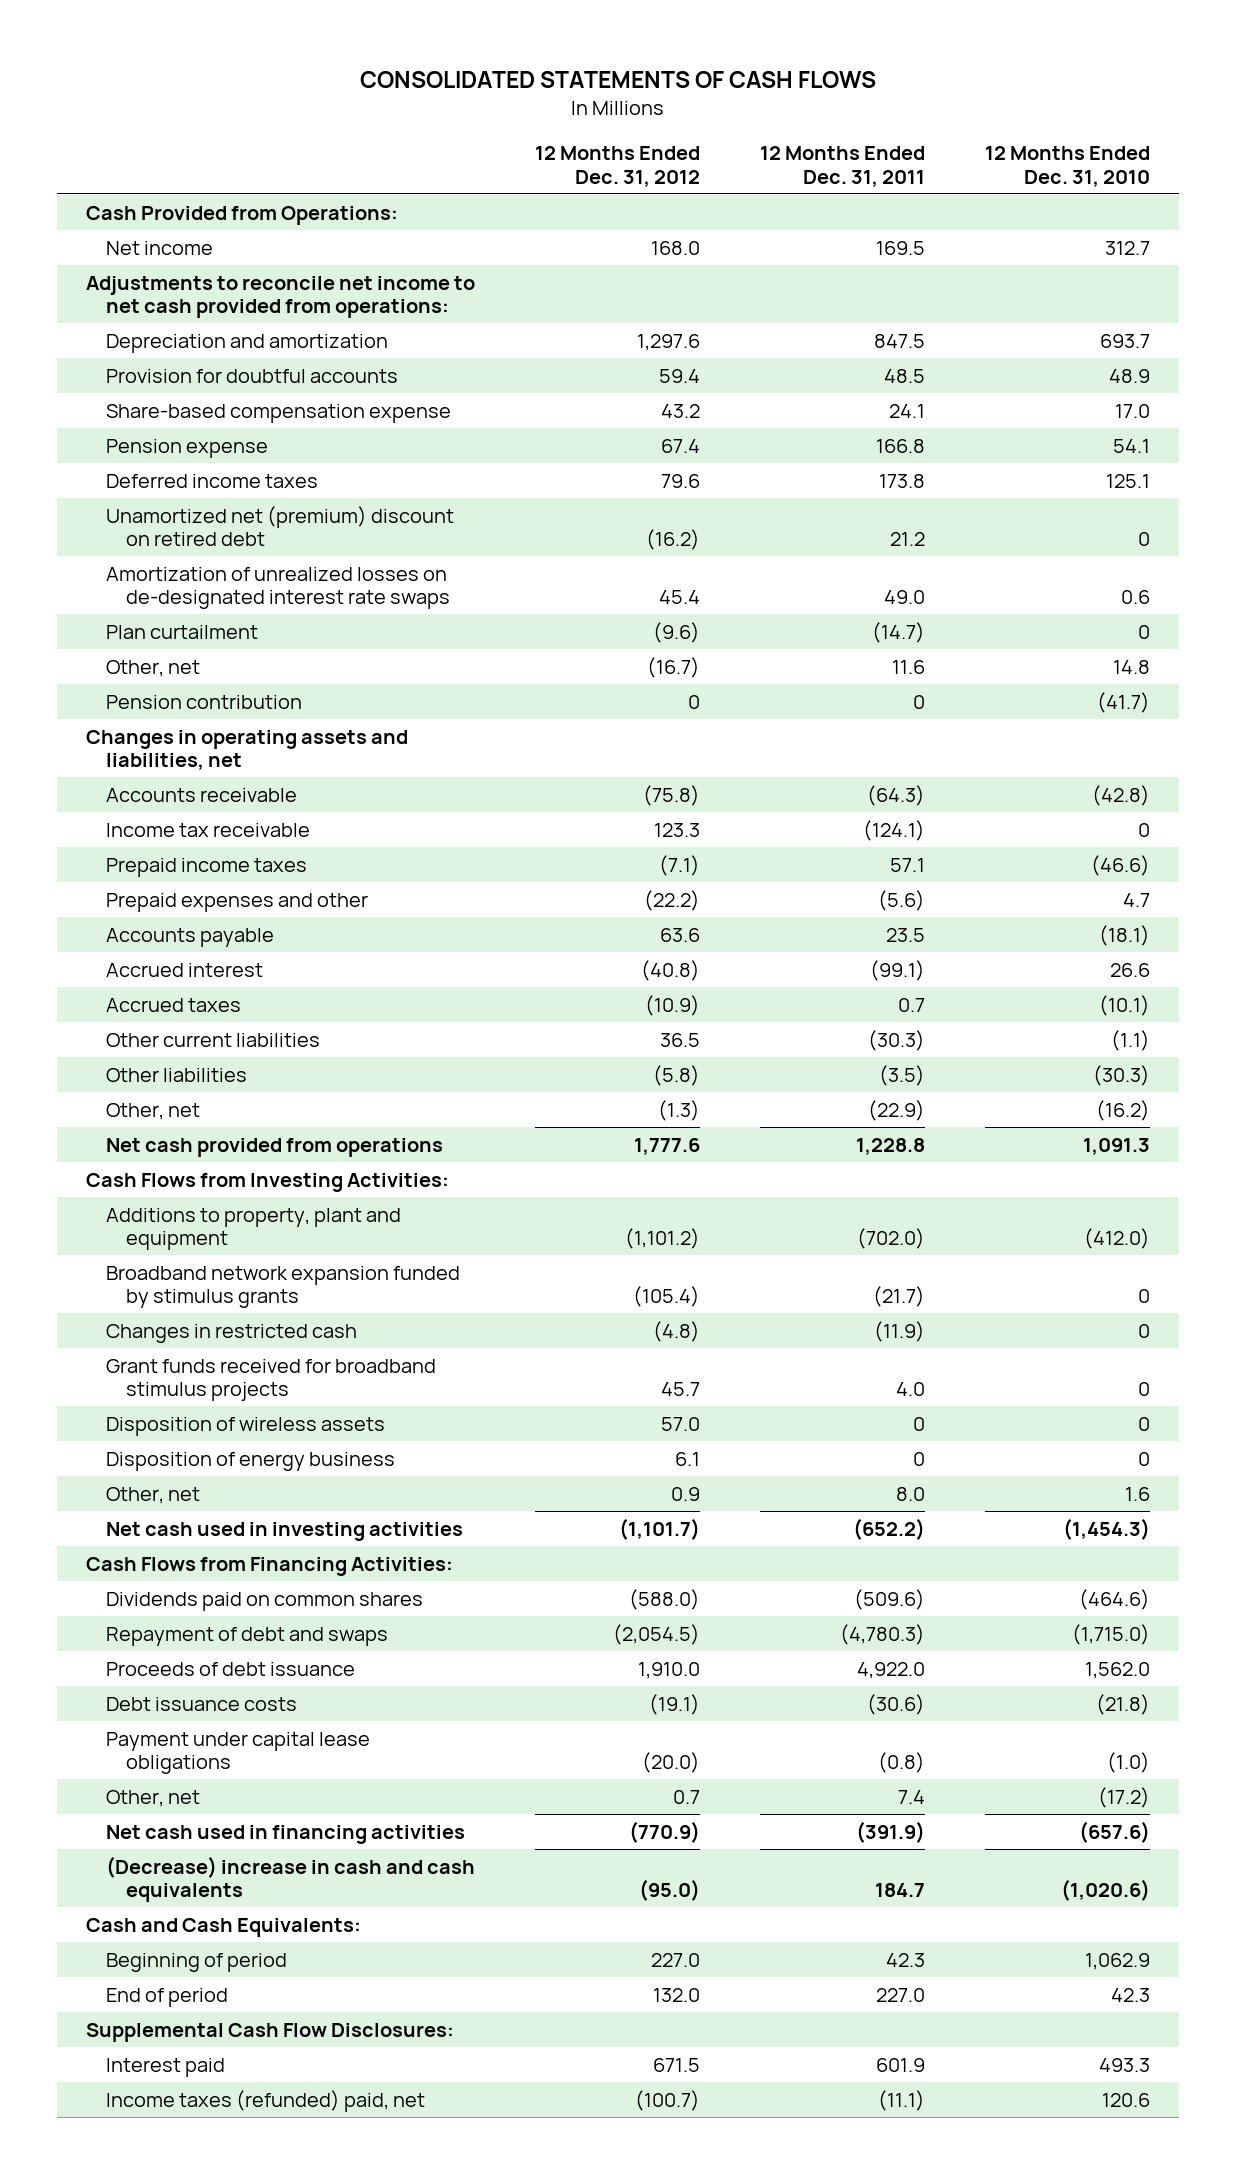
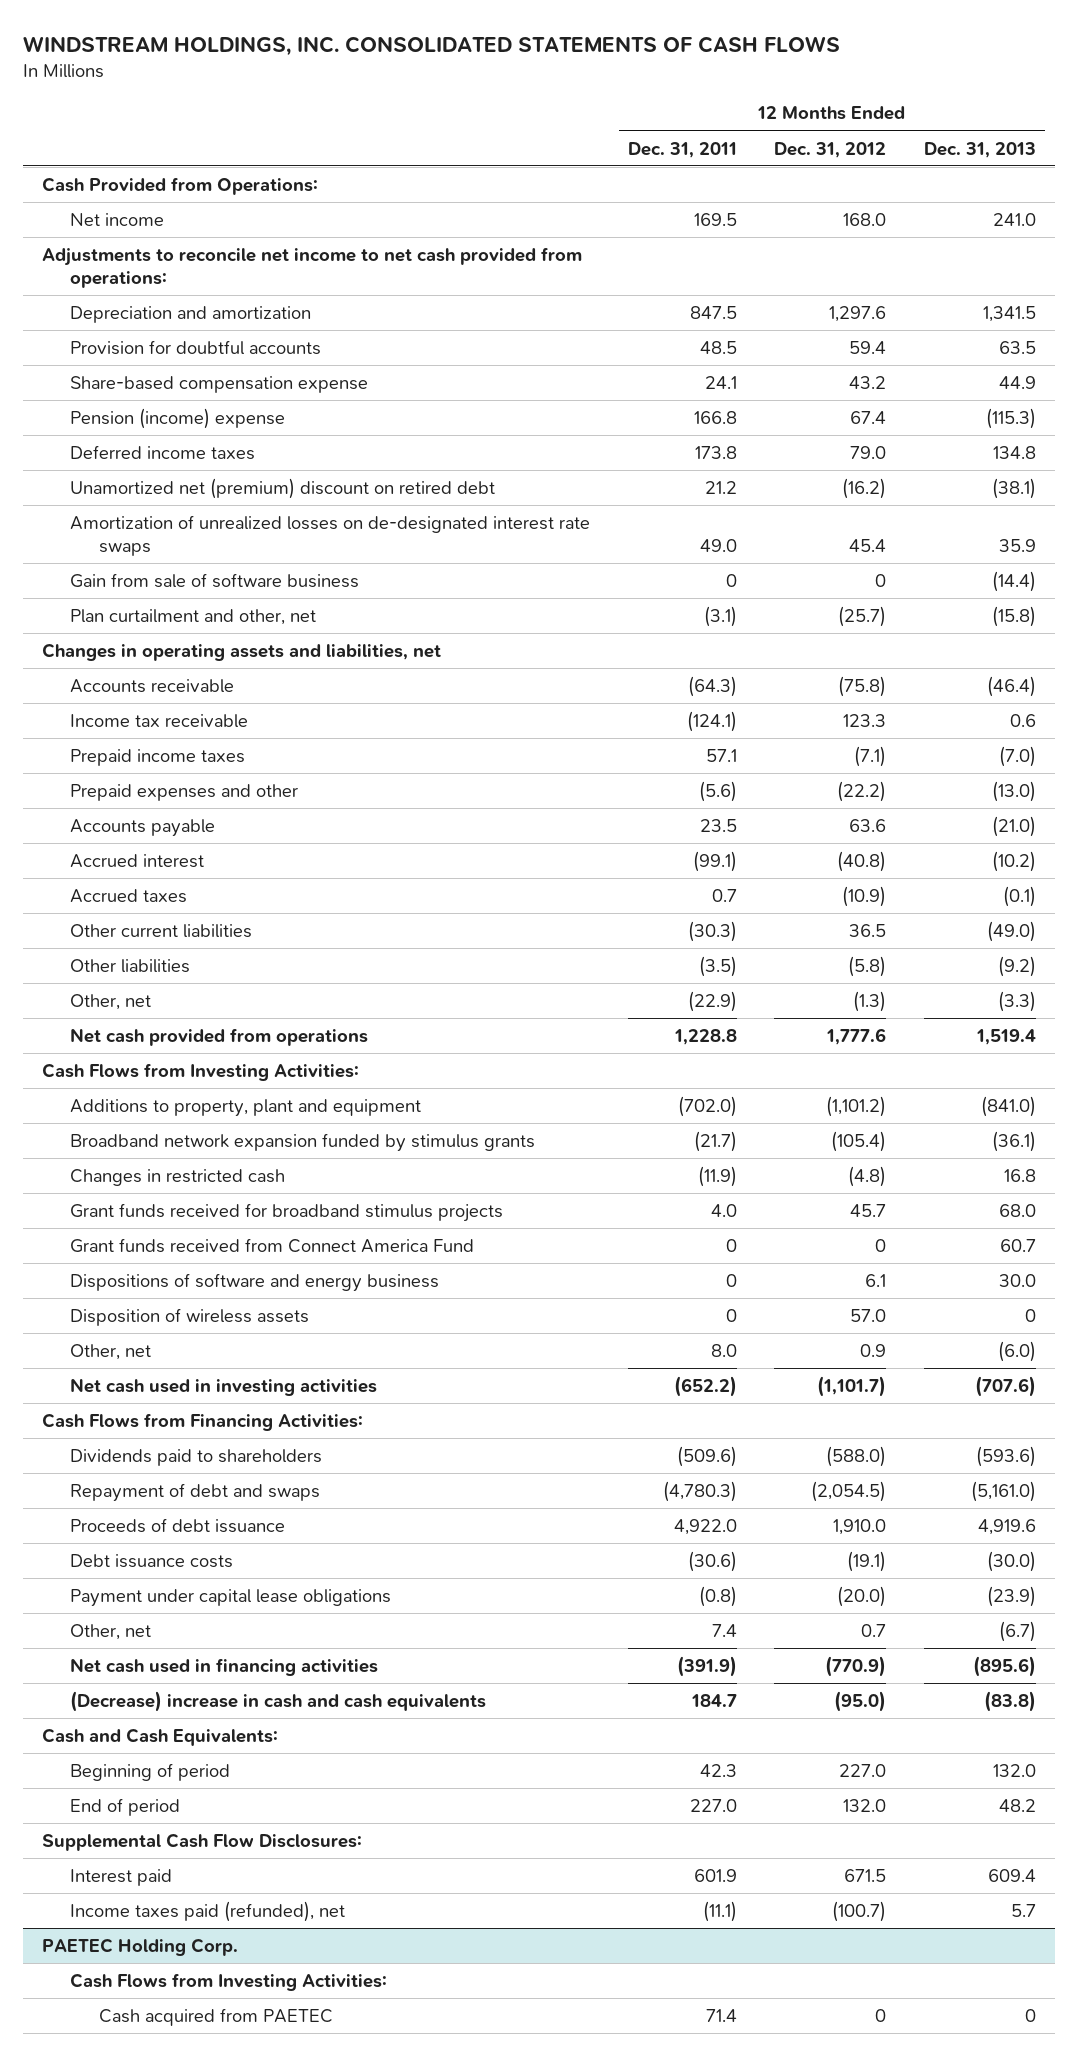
- CONSOLIDATED STATEMENTS OF CASH FLOWS
+ WINDSTREAM HOLDINGS, INC. CONSOLIDATED STATEMENTS OF CASH FLOWS
- | 12 Months Ended Dec. 31, 2012 | 12 Months Ended Dec. 31, 2011 | 12 Months Ended Dec. 31, 2010
+ | 12 Months Ended Dec. 31, 2011 | 12 Months Ended Dec. 31, 2012 | 12 Months Ended Dec. 31, 2013
- Pension expense | 67.4 | 166.8 | 54.1
- Deferred income taxes | 79.6 | 173.8 | 125.1
+ Pension (income) expense | 166.8 | 67.4 | (115.3)
+ Deferred income taxes | 173.8 | 79.0 | 134.8
- Plan curtailment | (9.6) | (14.7) | 0
- Other, net | (16.7) | 11.6 | 14.8
- Pension contribution | 0 | 0 | (41.7)
+ Gain from sale of software business | 0 | 0 | (14.4)
+ Plan curtailment and other, net | (3.1) | (25.7) | (15.8)
+ Grant funds received from Connect America Fund | 0 | 0 | 60.7
+ Dispositions of software and energy business | 0 | 6.1 | 30.0
- Disposition of energy business | 6.1 | 0 | 0
- Dividends paid on common shares | (588.0) | (509.6) | (464.6)
+ Dividends paid to shareholders | (509.6) | (588.0) | (593.6)
- Income taxes (refunded) paid, net | (100.7) | (11.1) | 120.6
+ Income taxes paid (refunded), net | (11.1) | (100.7) | 5.7
+ PAETEC Holding Corp.
+ Cash Flows from Investing Activities:
+ Cash acquired from PAETEC | 71.4 | 0 | 0

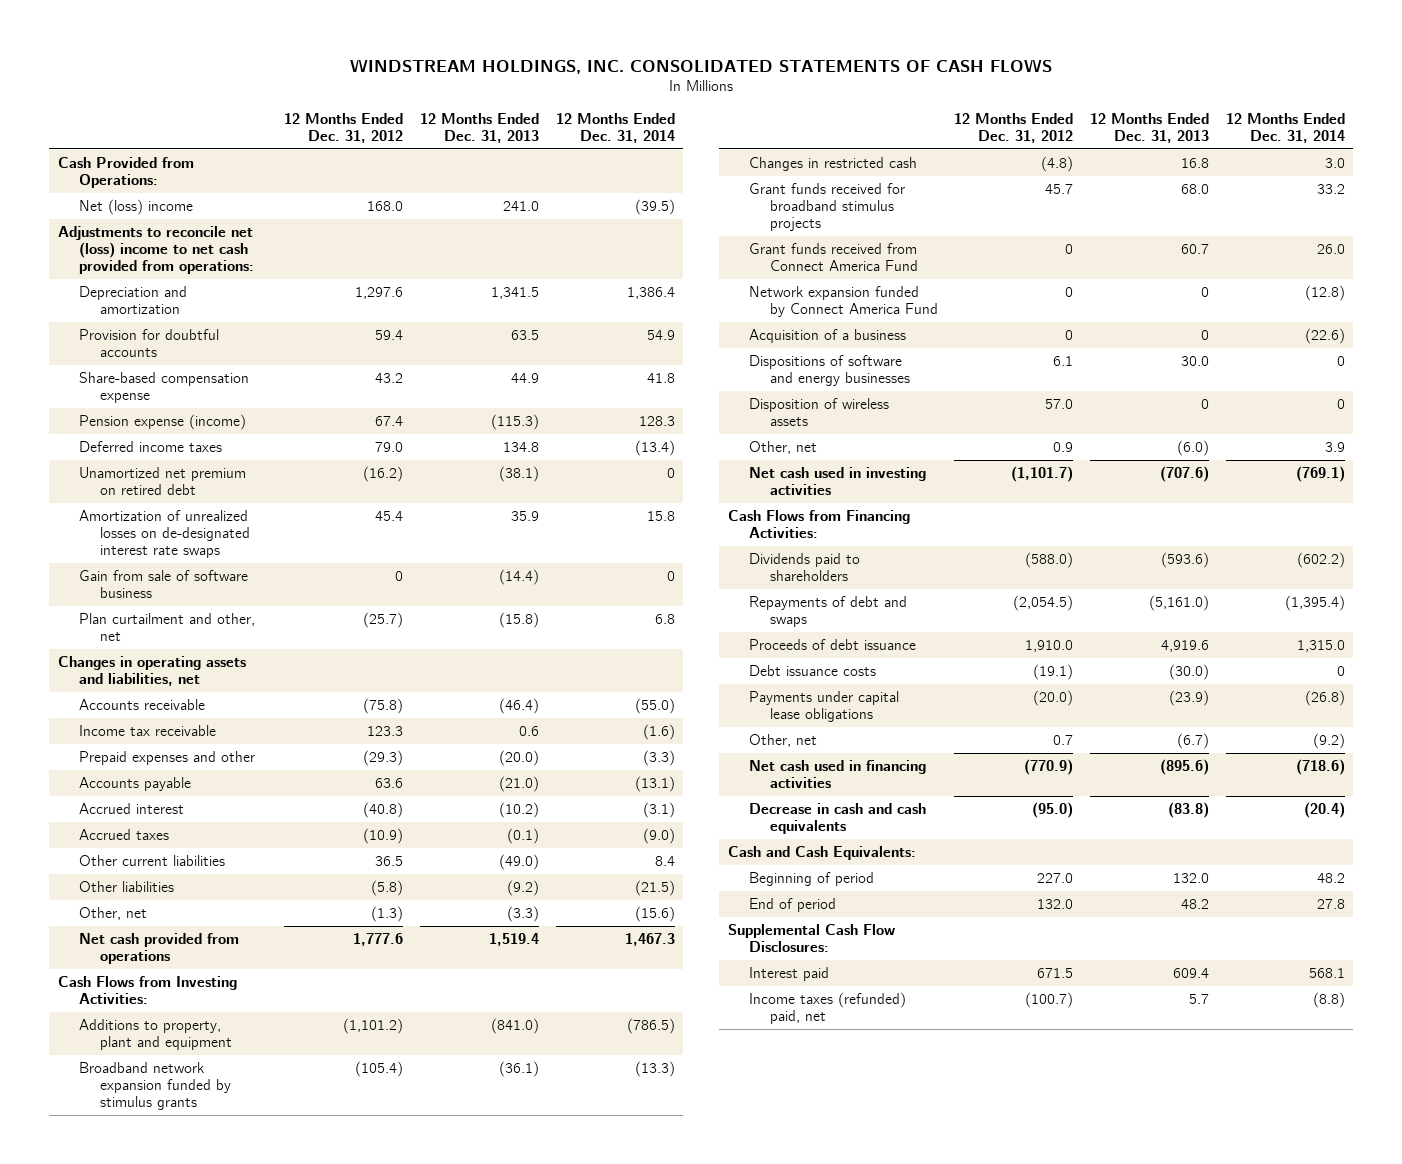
- | 12 Months Ended Dec. 31, 2011 | 12 Months Ended Dec. 31, 2012 | 12 Months Ended Dec. 31, 2013
+ | 12 Months Ended Dec. 31, 2012 | 12 Months Ended Dec. 31, 2013 | 12 Months Ended Dec. 31, 2014
- Net income | 169.5 | 168.0 | 241.0
- Adjustments to reconcile net income to net cash provided from operations:
+ Net (loss) income | 168.0 | 241.0 | (39.5)
+ Adjustments to reconcile net (loss) income to net cash provided from operations:
- Pension (income) expense | 166.8 | 67.4 | (115.3)
+ Pension expense (income) | 67.4 | (115.3) | 128.3
- Unamortized net (premium) discount on retired debt | 21.2 | (16.2) | (38.1)
+ Unamortized net premium on retired debt | (16.2) | (38.1) | 0
- Prepaid income taxes | 57.1 | (7.1) | (7.0)
- Prepaid expenses and other | (5.6) | (22.2) | (13.0)
+ Prepaid expenses and other | (29.3) | (20.0) | (3.3)
- Dispositions of software and energy business | 0 | 6.1 | 30.0
+ Network expansion funded by Connect America Fund | 0 | 0 | (12.8)
+ Acquisition of a business | 0 | 0 | (22.6)
+ Dispositions of software and energy businesses | 6.1 | 30.0 | 0
- Repayment of debt and swaps | (4,780.3) | (2,054.5) | (5,161.0)
+ Repayments of debt and swaps | (2,054.5) | (5,161.0) | (1,395.4)
- Payment under capital lease obligations | (0.8) | (20.0) | (23.9)
+ Payments under capital lease obligations | (20.0) | (23.9) | (26.8)
- (Decrease) increase in cash and cash equivalents | 184.7 | (95.0) | (83.8)
+ Decrease in cash and cash equivalents | (95.0) | (83.8) | (20.4)
- Income taxes paid (refunded), net | (11.1) | (100.7) | 5.7
- PAETEC Holding Corp.
- Cash Flows from Investing Activities:
- Cash acquired from PAETEC | 71.4 | 0 | 0
+ Income taxes (refunded) paid, net | (100.7) | 5.7 | (8.8)

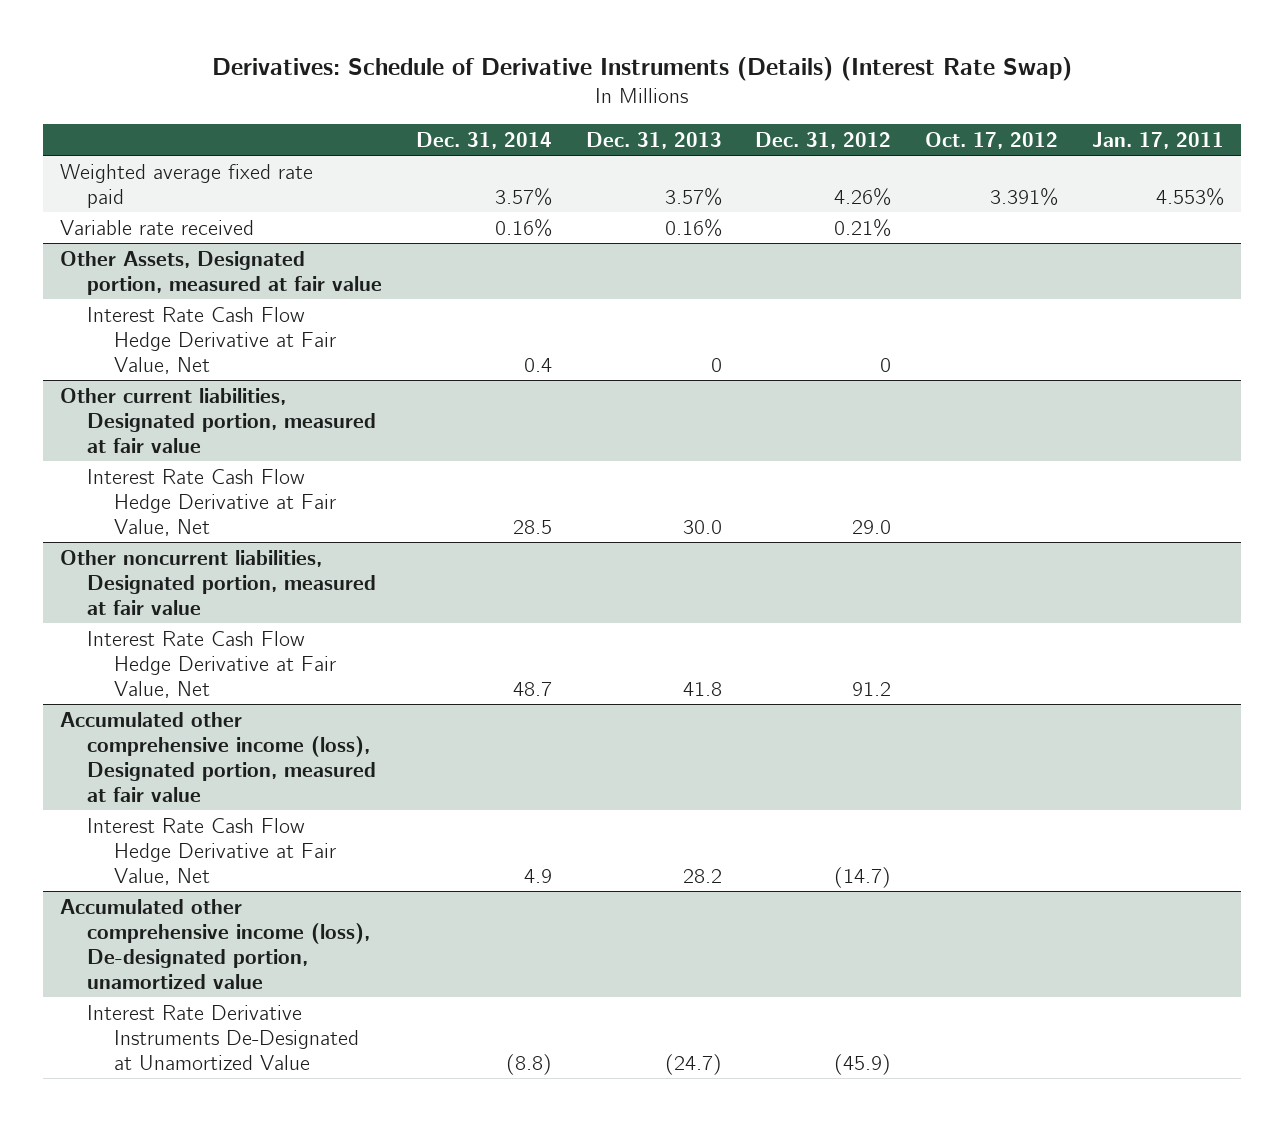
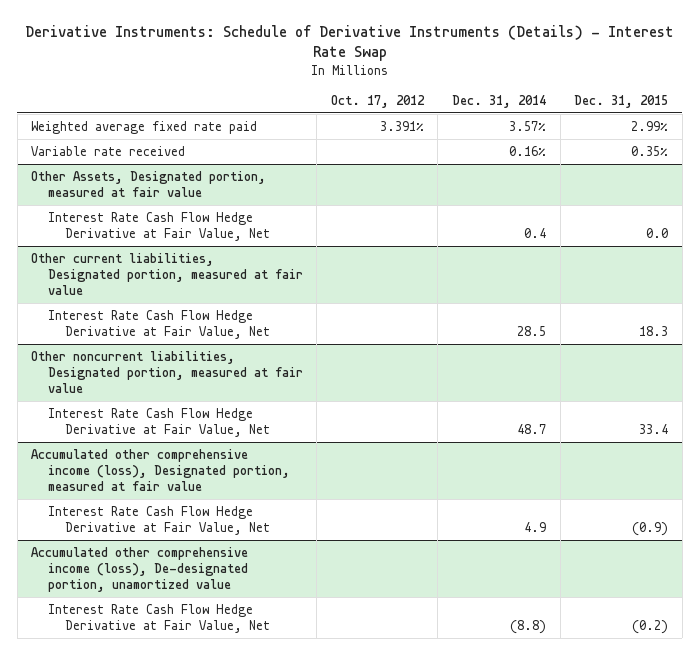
- Derivatives: Schedule of Derivative Instruments (Details) (Interest Rate Swap)
+ Derivative Instruments: Schedule of Derivative Instruments (Details) - Interest Rate Swap
- | Dec. 31, 2014 | Dec. 31, 2013 | Dec. 31, 2012 | Oct. 17, 2012 | Jan. 17, 2011
+ | Oct. 17, 2012 | Dec. 31, 2014 | Dec. 31, 2015
@ Accumulated other comprehensive income (loss), De-designated portion, unamortized value
- Interest Rate Derivative Instruments De-Designated at Unamortized Value | (8.8) | (24.7) | (45.9) | |
+ Interest Rate Cash Flow Hedge Derivative at Fair Value, Net | | (8.8) | (0.2)

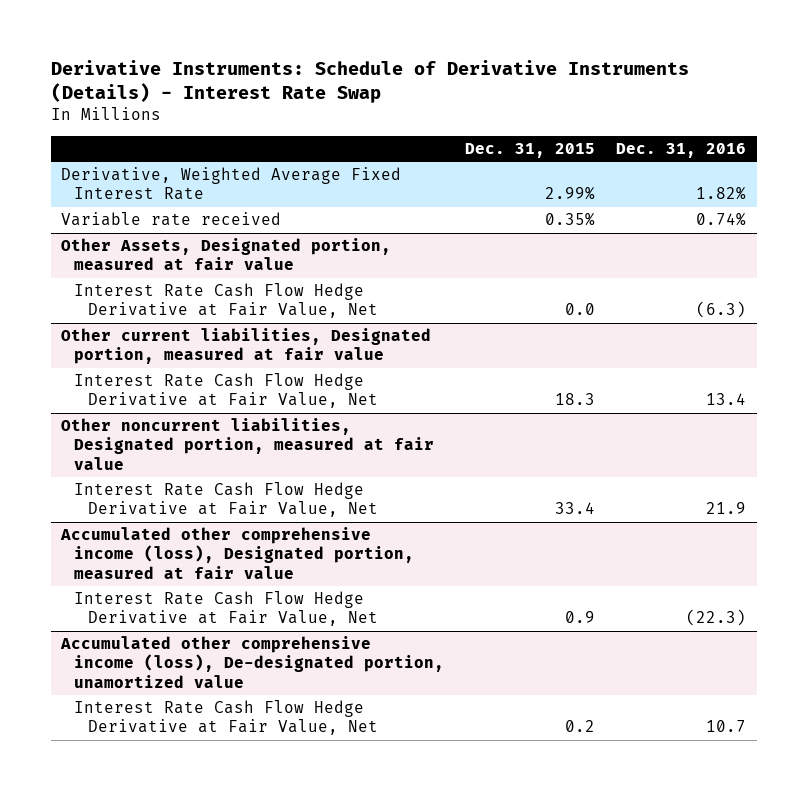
- | Oct. 17, 2012 | Dec. 31, 2014 | Dec. 31, 2015
+ | Dec. 31, 2015 | Dec. 31, 2016
- Weighted average fixed rate paid | 3.391% | 3.57% | 2.99%
+ Derivative, Weighted Average Fixed Interest Rate | 2.99% | 1.82%
@ Accumulated other comprehensive income (loss), Designated portion, measured at fair value
- Interest Rate Cash Flow Hedge Derivative at Fair Value, Net | | 4.9 | (0.9)
+ Interest Rate Cash Flow Hedge Derivative at Fair Value, Net | 0.9 | (22.3)
@ Accumulated other comprehensive income (loss), De-designated portion, unamortized value
- Interest Rate Cash Flow Hedge Derivative at Fair Value, Net | | (8.8) | (0.2)
+ Interest Rate Cash Flow Hedge Derivative at Fair Value, Net | 0.2 | 10.7

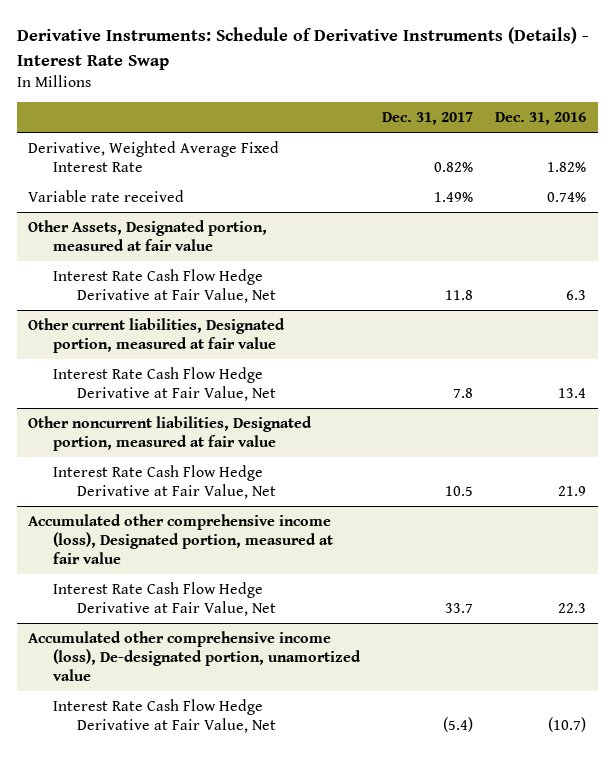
- | Dec. 31, 2015 | Dec. 31, 2016
+ | Dec. 31, 2017 | Dec. 31, 2016
@ Other Assets, Designated portion, measured at fair value
- Interest Rate Cash Flow Hedge Derivative at Fair Value, Net | 0.0 | (6.3)
+ Interest Rate Cash Flow Hedge Derivative at Fair Value, Net | 11.8 | 6.3
@ Accumulated other comprehensive income (loss), Designated portion, measured at fair value
- Interest Rate Cash Flow Hedge Derivative at Fair Value, Net | 0.9 | (22.3)
+ Interest Rate Cash Flow Hedge Derivative at Fair Value, Net | 33.7 | 22.3
@ Accumulated other comprehensive income (loss), De-designated portion, unamortized value
- Interest Rate Cash Flow Hedge Derivative at Fair Value, Net | 0.2 | 10.7
+ Interest Rate Cash Flow Hedge Derivative at Fair Value, Net | (5.4) | (10.7)

